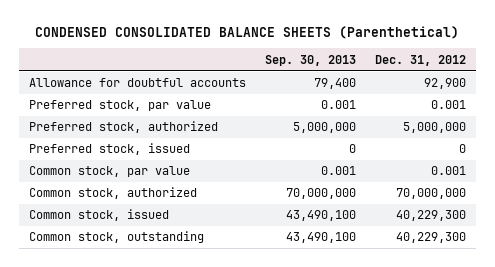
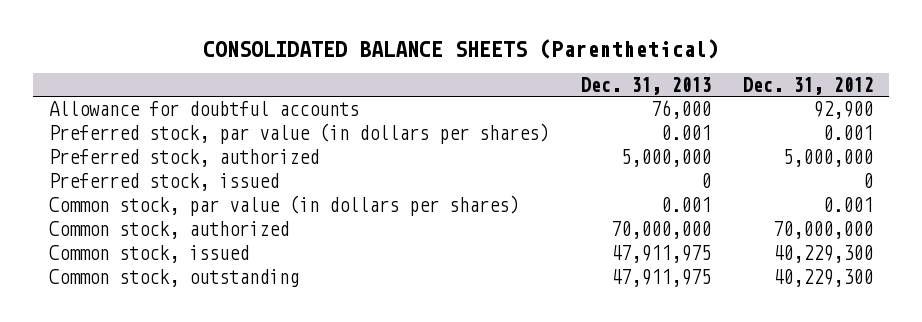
- CONDENSED CONSOLIDATED BALANCE SHEETS (Parenthetical)
+ CONSOLIDATED BALANCE SHEETS (Parenthetical)
- | Sep. 30, 2013 | Dec. 31, 2012
+ | Dec. 31, 2013 | Dec. 31, 2012
- Preferred stock, par value | 0.001 | 0.001
+ Preferred stock, par value (in dollars per shares) | 0.001 | 0.001
- Common stock, par value | 0.001 | 0.001
+ Common stock, par value (in dollars per shares) | 0.001 | 0.001

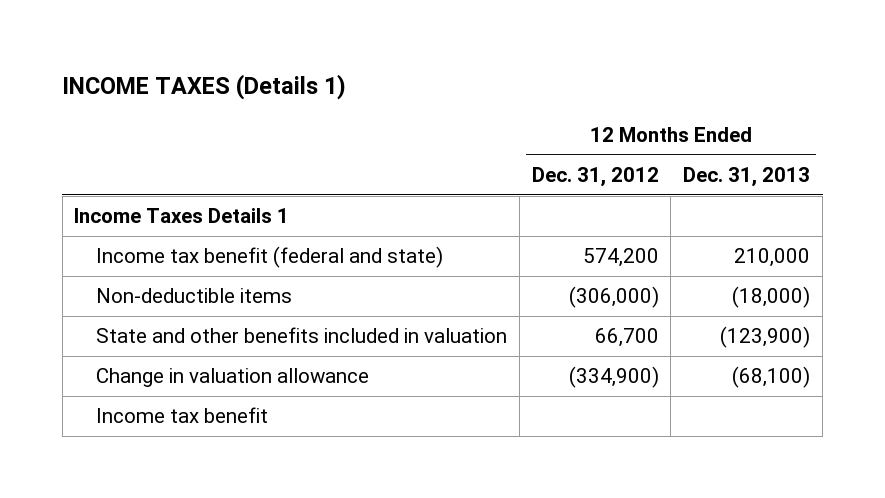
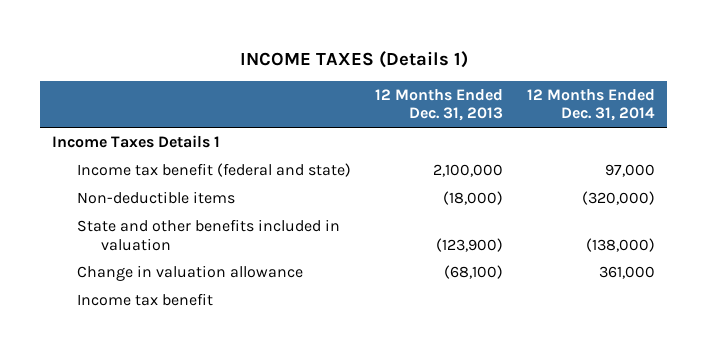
- | 12 Months Ended Dec. 31, 2012 | 12 Months Ended Dec. 31, 2013
+ | 12 Months Ended Dec. 31, 2013 | 12 Months Ended Dec. 31, 2014
- Income tax benefit (federal and state) | 574,200 | 210,000
+ Income tax benefit (federal and state) | 2,100,000 | 97,000

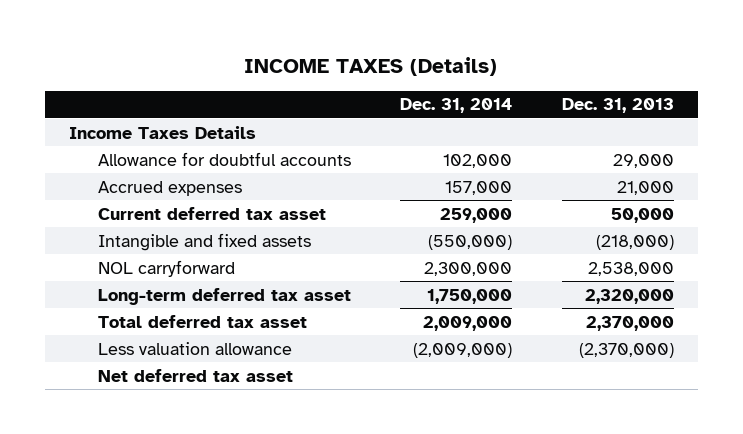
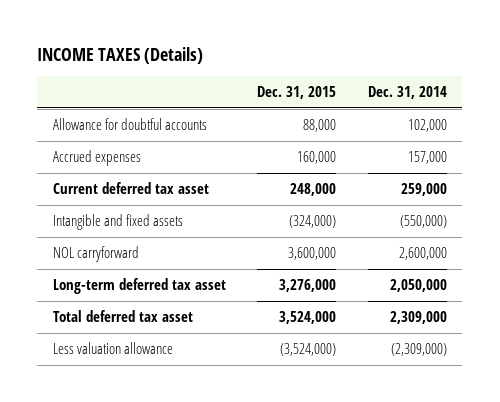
- | Dec. 31, 2014 | Dec. 31, 2013
+ | Dec. 31, 2015 | Dec. 31, 2014
- Income Taxes Details
- NOL carryforward | 2,300,000 | 2,538,000
- Long-term deferred tax asset | 1,750,000 | 2,320,000
- Total deferred tax asset | 2,009,000 | 2,370,000
- Less valuation allowance | (2,009,000) | (2,370,000)
- Net deferred tax asset
+ NOL carryforward | 3,600,000 | 2,600,000
+ Long-term deferred tax asset | 3,276,000 | 2,050,000
+ Total deferred tax asset | 3,524,000 | 2,309,000
+ Less valuation allowance | (3,524,000) | (2,309,000)

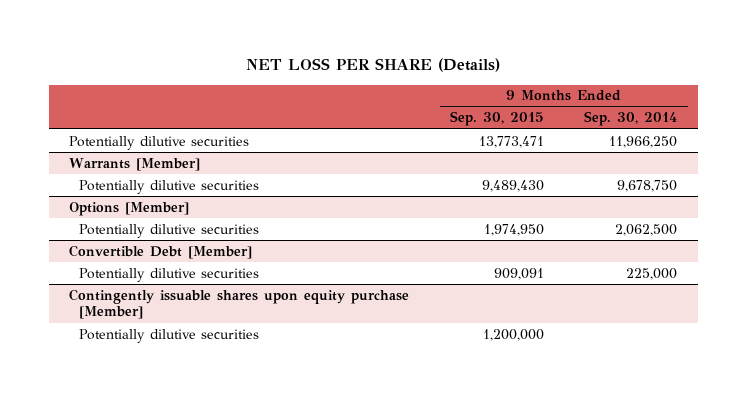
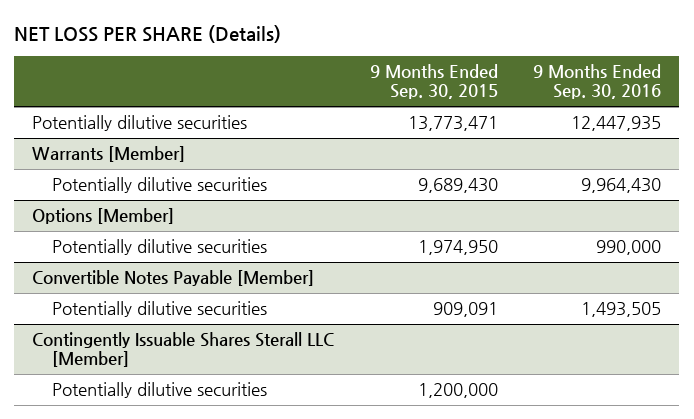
- | 9 Months Ended Sep. 30, 2015 | 9 Months Ended Sep. 30, 2014
+ | 9 Months Ended Sep. 30, 2015 | 9 Months Ended Sep. 30, 2016
@ Warrants [Member]
- Potentially dilutive securities | 9,489,430 | 9,678,750
+ Potentially dilutive securities | 9,689,430 | 9,964,430
- Convertible Debt [Member]
+ Convertible Notes Payable [Member]
- Contingently issuable shares upon equity purchase [Member]
+ Contingently Issuable Shares Sterall LLC [Member]

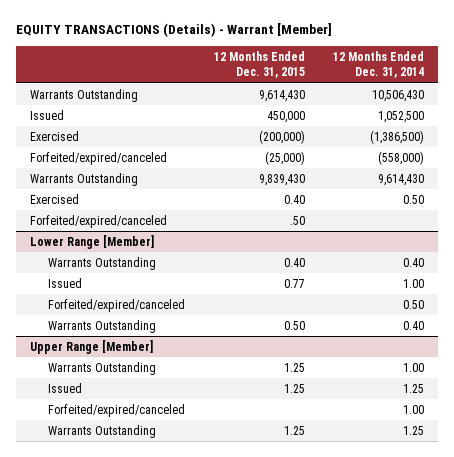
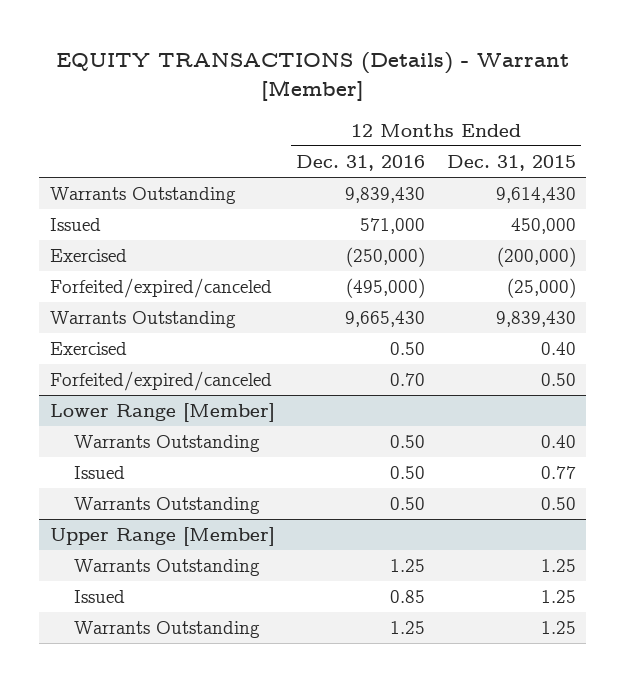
- | 12 Months Ended Dec. 31, 2015 | 12 Months Ended Dec. 31, 2014
+ | 12 Months Ended Dec. 31, 2016 | 12 Months Ended Dec. 31, 2015
- Forfeited/expired/canceled | .50 |
+ Forfeited/expired/canceled | 0.70 | 0.50
@ Lower Range [Member]
- Forfeited/expired/canceled | | 0.50
@ Upper Range [Member]
- Forfeited/expired/canceled | | 1.00

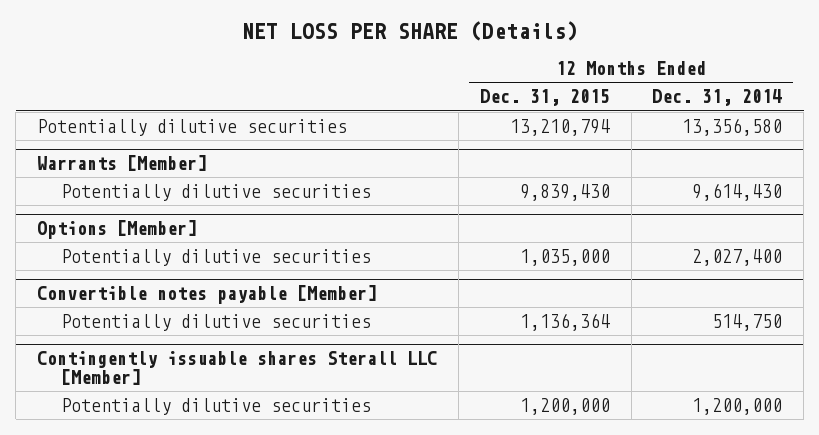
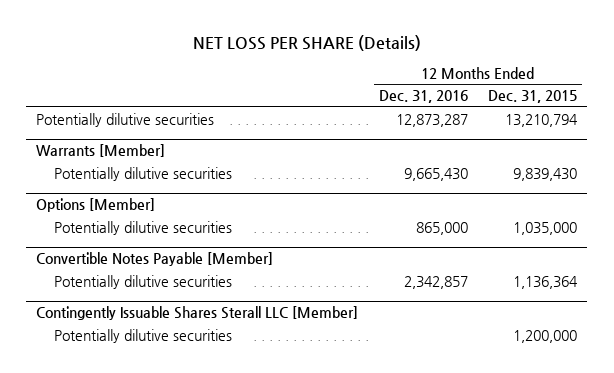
- | 12 Months Ended Dec. 31, 2015 | 12 Months Ended Dec. 31, 2014
+ | 12 Months Ended Dec. 31, 2016 | 12 Months Ended Dec. 31, 2015
- Convertible notes payable [Member]
+ Convertible Notes Payable [Member]
- Contingently issuable shares Sterall LLC [Member]
+ Contingently Issuable Shares Sterall LLC [Member]

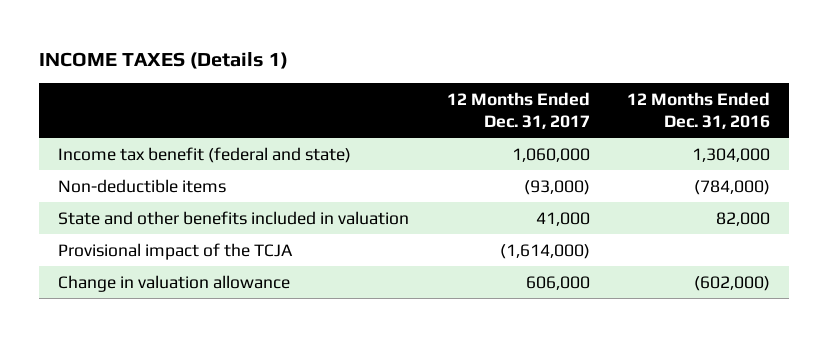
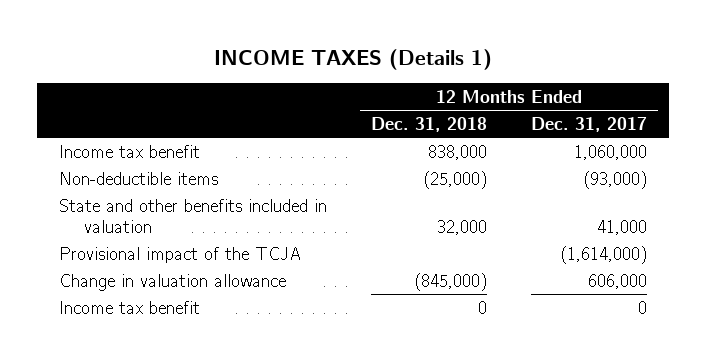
- | 12 Months Ended Dec. 31, 2017 | 12 Months Ended Dec. 31, 2016
+ | 12 Months Ended Dec. 31, 2018 | 12 Months Ended Dec. 31, 2017
- Income tax benefit (federal and state) | 1,060,000 | 1,304,000
+ Income tax benefit | 838,000 | 1,060,000
+ Income tax benefit | 0 | 0

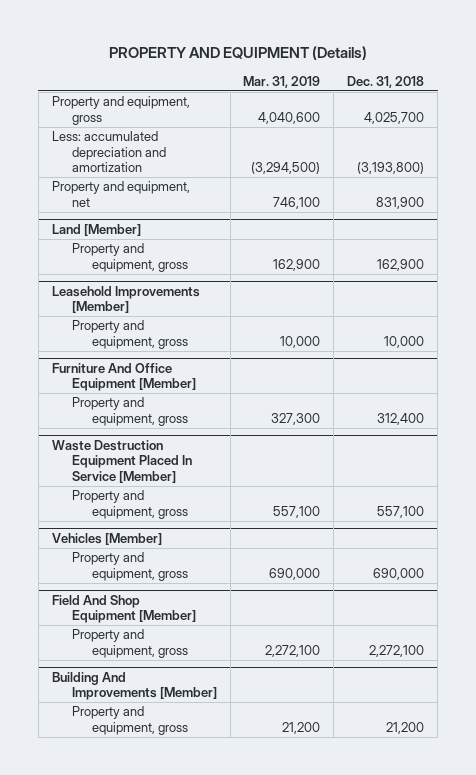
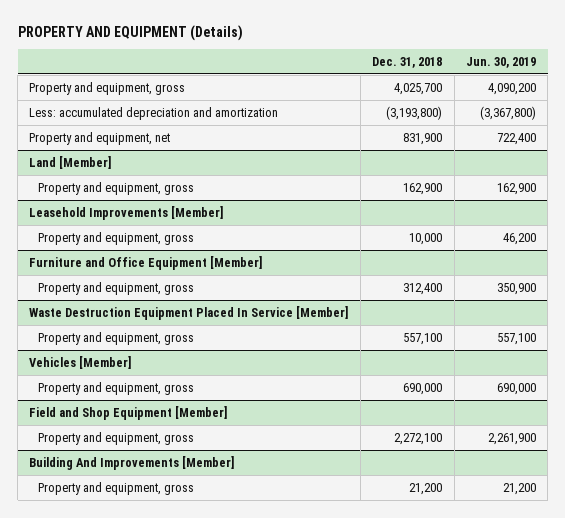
- | Mar. 31, 2019 | Dec. 31, 2018
+ | Dec. 31, 2018 | Jun. 30, 2019
- Furniture And Office Equipment [Member]
+ Furniture and Office Equipment [Member]
- Field And Shop Equipment [Member]
+ Field and Shop Equipment [Member]

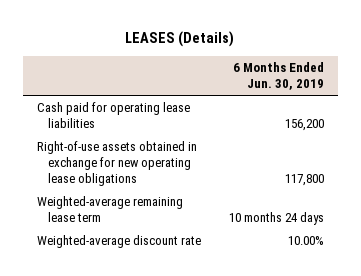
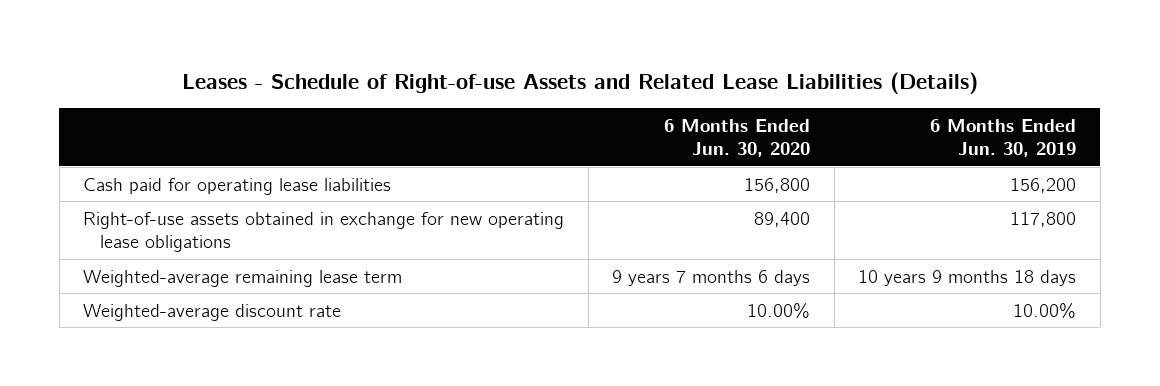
- LEASES (Details)
+ Leases - Schedule of Right-of-use Assets and Related Lease Liabilities (Details)
- | 6 Months Ended Jun. 30, 2019
+ | 6 Months Ended Jun. 30, 2020 | 6 Months Ended Jun. 30, 2019
- Weighted-average remaining lease term | 10 months 24 days
+ Weighted-average remaining lease term | 9 years 7 months 6 days | 10 years 9 months 18 days

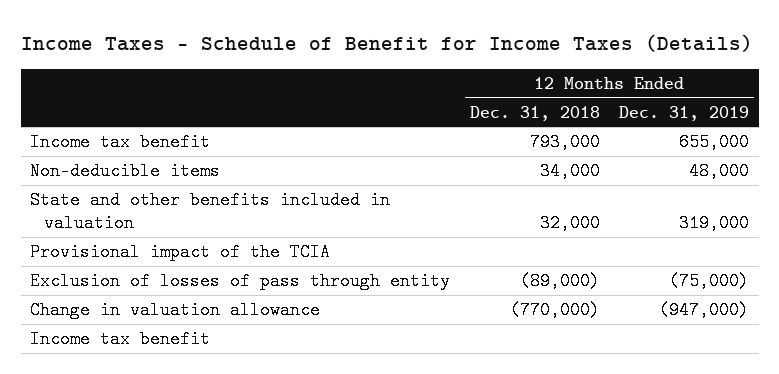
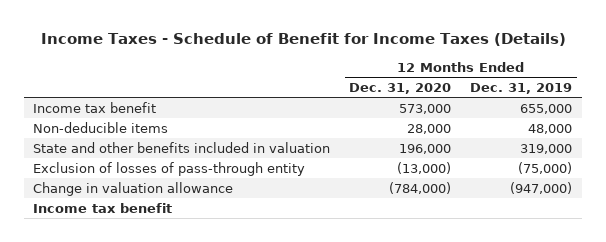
- | 12 Months Ended Dec. 31, 2018 | 12 Months Ended Dec. 31, 2019
+ | 12 Months Ended Dec. 31, 2020 | 12 Months Ended Dec. 31, 2019
- Provisional impact of the TCIA
- Exclusion of losses of pass through entity | (89,000) | (75,000)
+ Exclusion of losses of pass-through entity | (13,000) | (75,000)

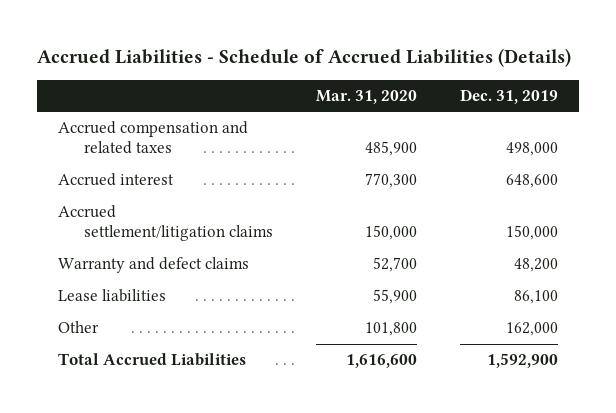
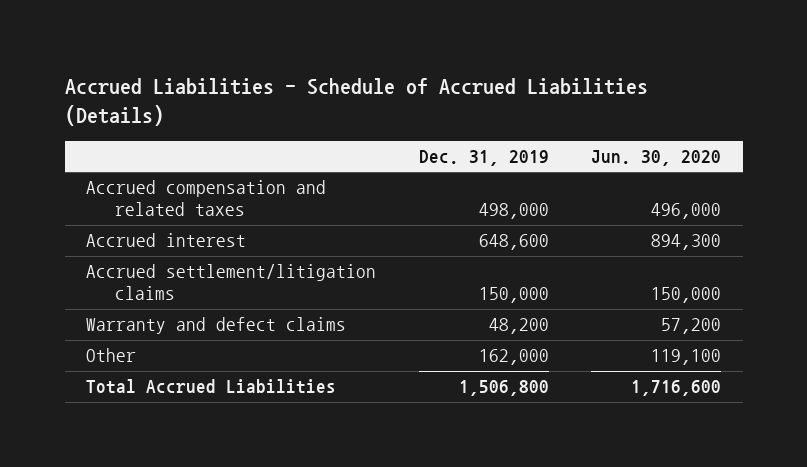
- | Mar. 31, 2020 | Dec. 31, 2019
+ | Dec. 31, 2019 | Jun. 30, 2020
- Lease liabilities | 55,900 | 86,100
- Total Accrued Liabilities | 1,616,600 | 1,592,900
+ Total Accrued Liabilities | 1,506,800 | 1,716,600

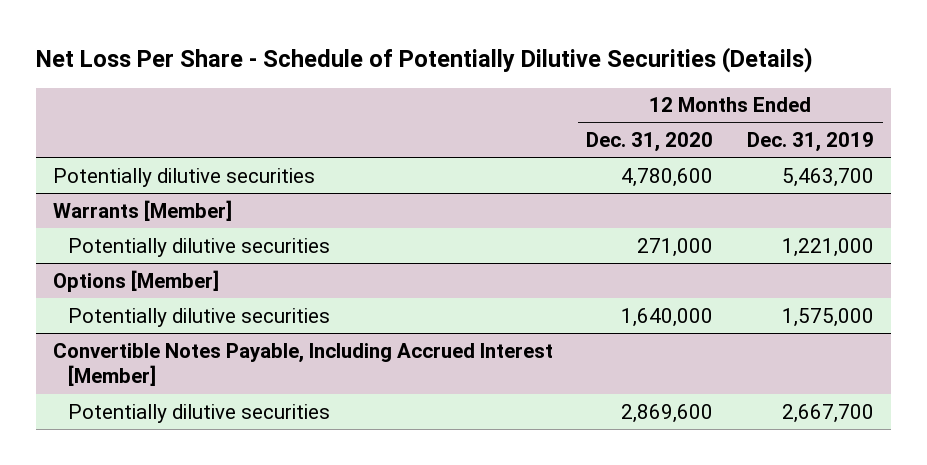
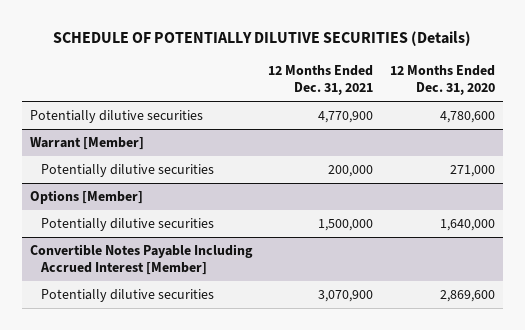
- Net Loss Per Share - Schedule of Potentially Dilutive Securities (Details)
+ SCHEDULE OF POTENTIALLY DILUTIVE SECURITIES (Details)
- | 12 Months Ended Dec. 31, 2020 | 12 Months Ended Dec. 31, 2019
+ | 12 Months Ended Dec. 31, 2021 | 12 Months Ended Dec. 31, 2020
- Warrants [Member]
+ Warrant [Member]
- Convertible Notes Payable, Including Accrued Interest [Member]
+ Convertible Notes Payable Including Accrued Interest [Member]

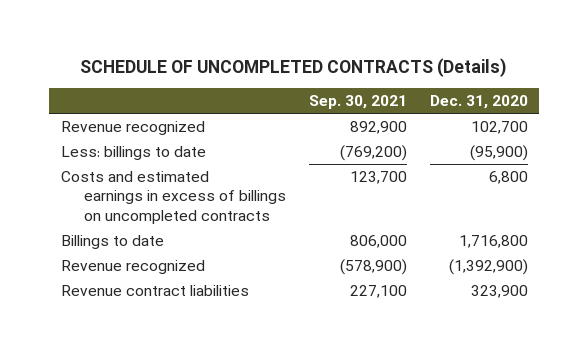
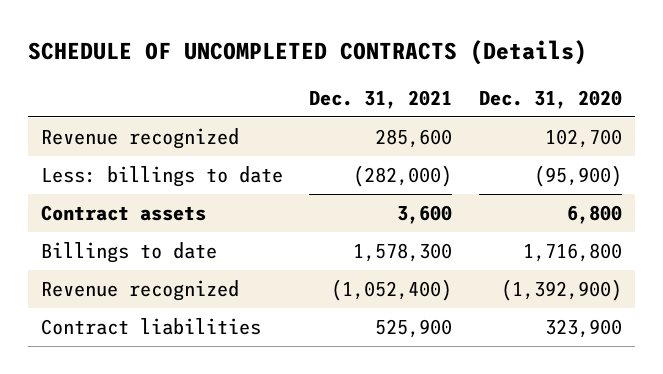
- | Sep. 30, 2021 | Dec. 31, 2020
+ | Dec. 31, 2021 | Dec. 31, 2020
- Costs and estimated earnings in excess of billings on uncompleted contracts | 123,700 | 6,800
+ Contract assets | 3,600 | 6,800
- Revenue contract liabilities | 227,100 | 323,900
+ Contract liabilities | 525,900 | 323,900

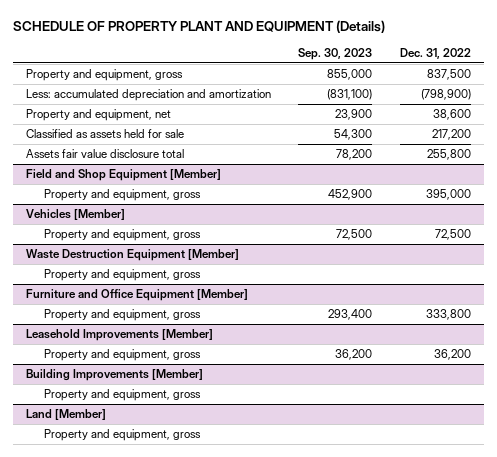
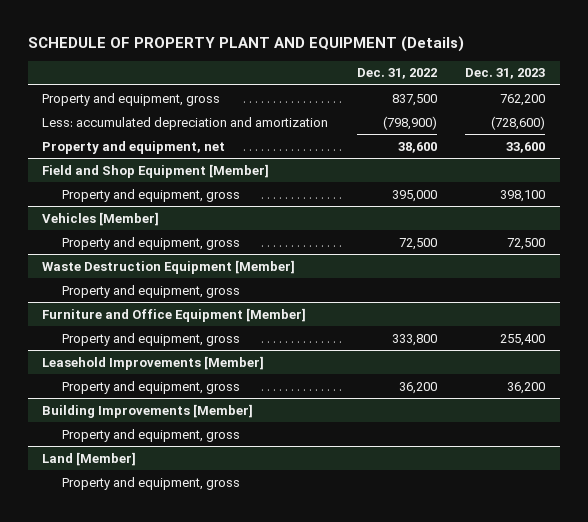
- | Sep. 30, 2023 | Dec. 31, 2022
+ | Dec. 31, 2022 | Dec. 31, 2023
- Classified as assets held for sale | 54,300 | 217,200
- Assets fair value disclosure total | 78,200 | 255,800

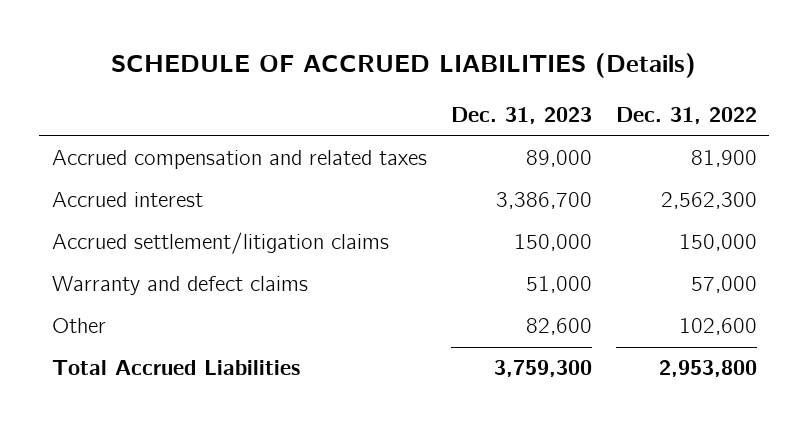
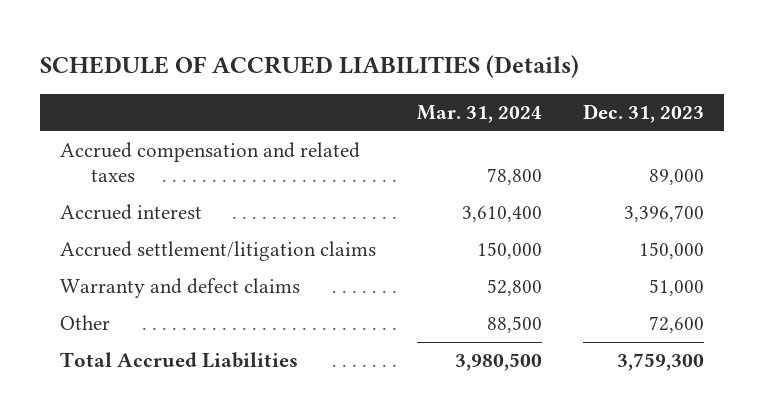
- | Dec. 31, 2023 | Dec. 31, 2022
+ | Mar. 31, 2024 | Dec. 31, 2023
- Accrued interest | 3,386,700 | 2,562,300
+ Accrued interest | 3,610,400 | 3,396,700
- Other | 82,600 | 102,600
+ Other | 88,500 | 72,600

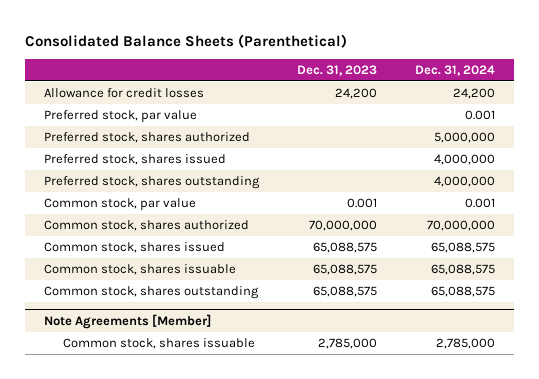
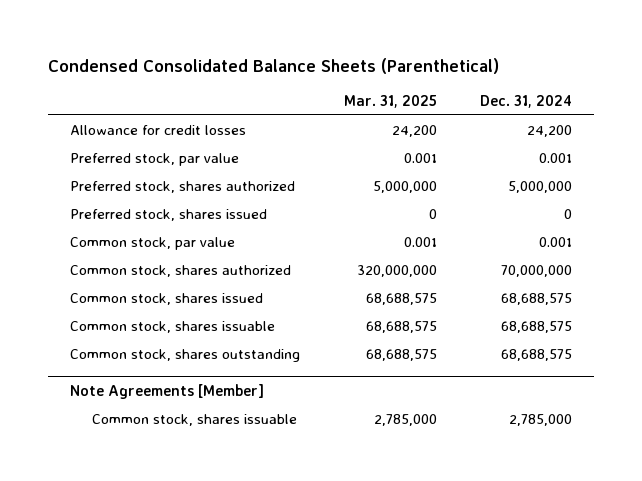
- Consolidated Balance Sheets (Parenthetical)
+ Condensed Consolidated Balance Sheets (Parenthetical)
- | Dec. 31, 2023 | Dec. 31, 2024
+ | Mar. 31, 2025 | Dec. 31, 2024
- Preferred stock, shares issued | | 4,000,000
- Preferred stock, shares outstanding | | 4,000,000
+ Preferred stock, shares issued | 0 | 0
- Common stock, shares issued | 65,088,575 | 65,088,575
- Common stock, shares issuable | 65,088,575 | 65,088,575
- Common stock, shares outstanding | 65,088,575 | 65,088,575
+ Common stock, shares issued | 68,688,575 | 68,688,575
+ Common stock, shares issuable | 68,688,575 | 68,688,575
+ Common stock, shares outstanding | 68,688,575 | 68,688,575

